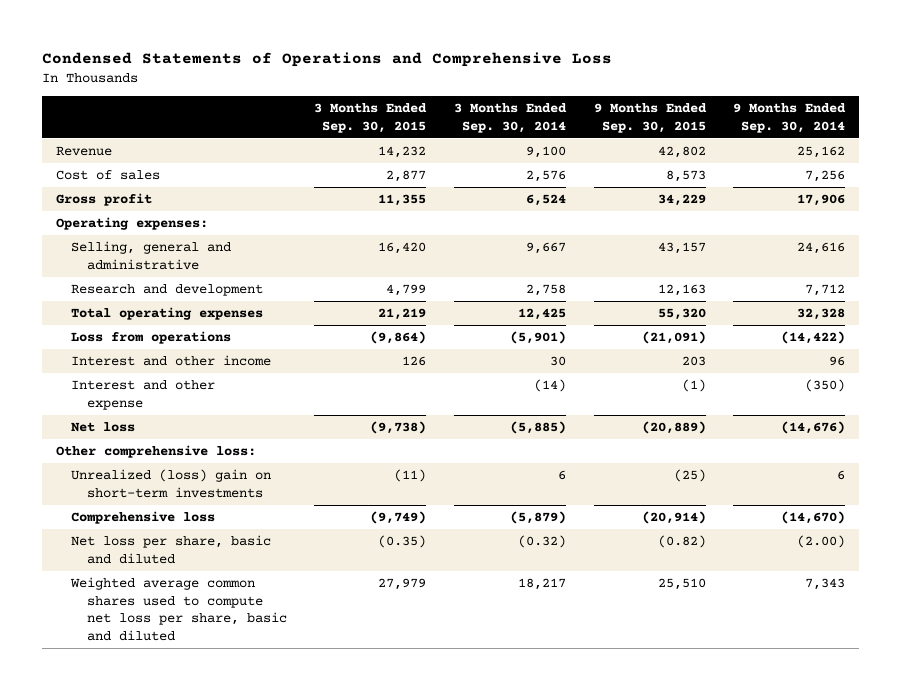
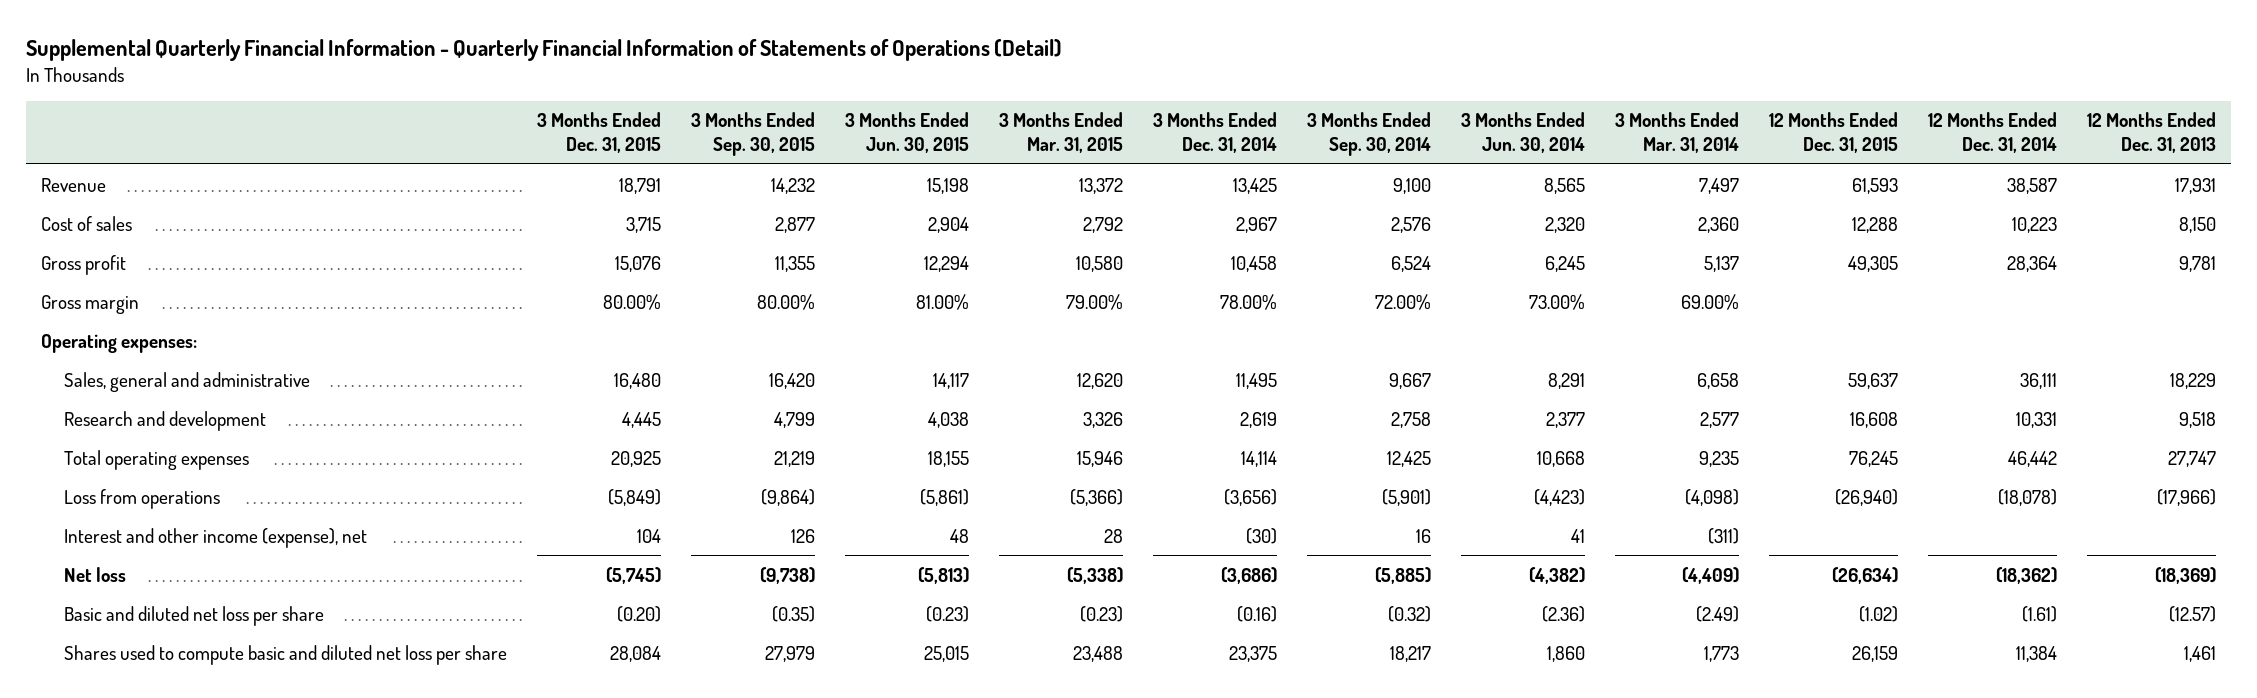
- Condensed Statements of Operations and Comprehensive Loss
+ Supplemental Quarterly Financial Information - Quarterly Financial Information of Statements of Operations (Detail)
- | 3 Months Ended Sep. 30, 2015 | 3 Months Ended Sep. 30, 2014 | 9 Months Ended Sep. 30, 2015 | 9 Months Ended Sep. 30, 2014
+ | 3 Months Ended Dec. 31, 2015 | 3 Months Ended Sep. 30, 2015 | 3 Months Ended Jun. 30, 2015 | 3 Months Ended Mar. 31, 2015 | 3 Months Ended Dec. 31, 2014 | 3 Months Ended Sep. 30, 2014 | 3 Months Ended Jun. 30, 2014 | 3 Months Ended Mar. 31, 2014 | 12 Months Ended Dec. 31, 2015 | 12 Months Ended Dec. 31, 2014 | 12 Months Ended Dec. 31, 2013
+ Gross margin | 80.00% | 80.00% | 81.00% | 79.00% | 78.00% | 72.00% | 73.00% | 69.00% | | |
- Selling, general and administrative | 16,420 | 9,667 | 43,157 | 24,616
+ Sales, general and administrative | 16,480 | 16,420 | 14,117 | 12,620 | 11,495 | 9,667 | 8,291 | 6,658 | 59,637 | 36,111 | 18,229
- Interest and other income | 126 | 30 | 203 | 96
- Interest and other expense | | (14) | (1) | (350)
+ Interest and other income (expense), net | 104 | 126 | 48 | 28 | (30) | 16 | 41 | (311) | | |
- Other comprehensive loss:
- Unrealized (loss) gain on short-term investments | (11) | 6 | (25) | 6
- Comprehensive loss | (9,749) | (5,879) | (20,914) | (14,670)
- Net loss per share, basic and diluted | (0.35) | (0.32) | (0.82) | (2.00)
- Weighted average common shares used to compute net loss per share, basic and diluted | 27,979 | 18,217 | 25,510 | 7,343
+ Basic and diluted net loss per share | (0.20) | (0.35) | (0.23) | (0.23) | (0.16) | (0.32) | (2.36) | (2.49) | (1.02) | (1.61) | (12.57)
+ Shares used to compute basic and diluted net loss per share | 28,084 | 27,979 | 25,015 | 23,488 | 23,375 | 18,217 | 1,860 | 1,773 | 26,159 | 11,384 | 1,461

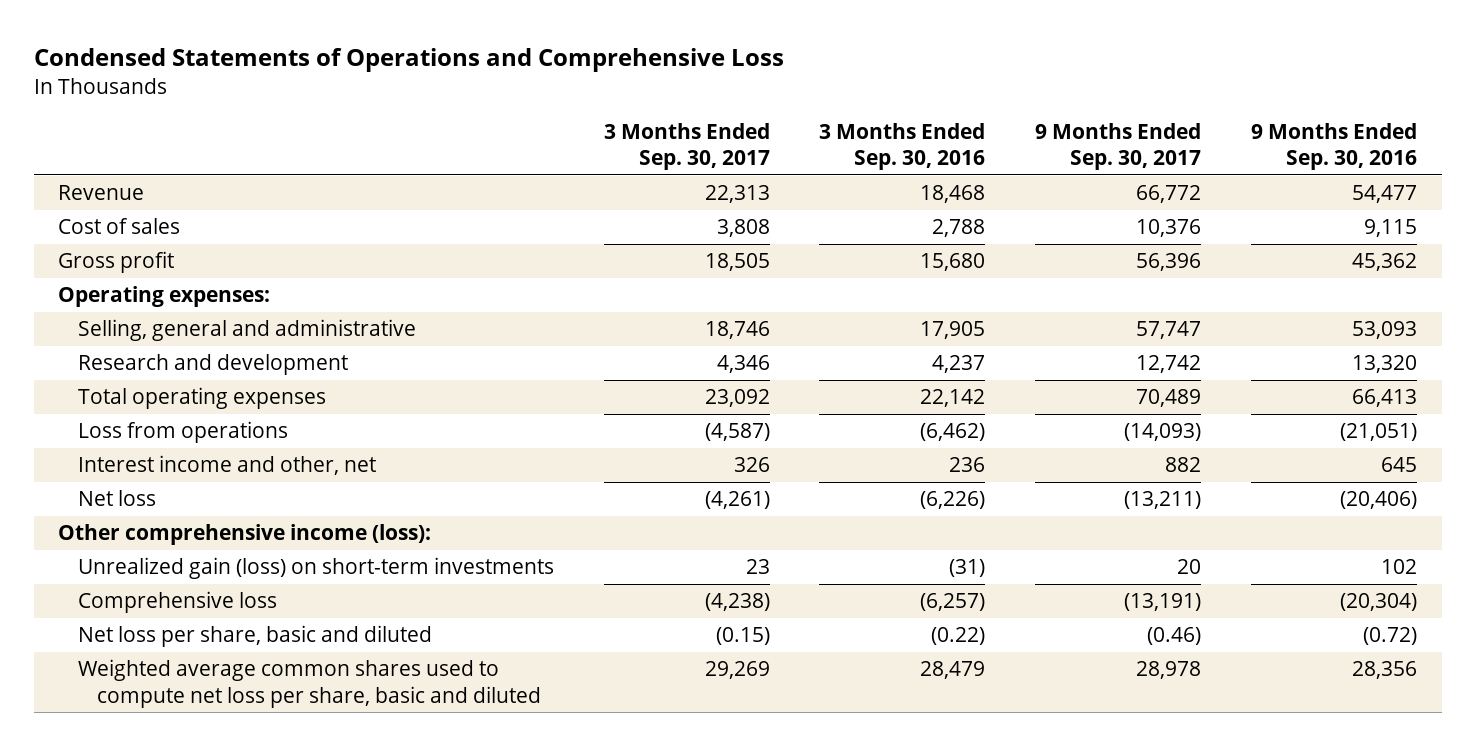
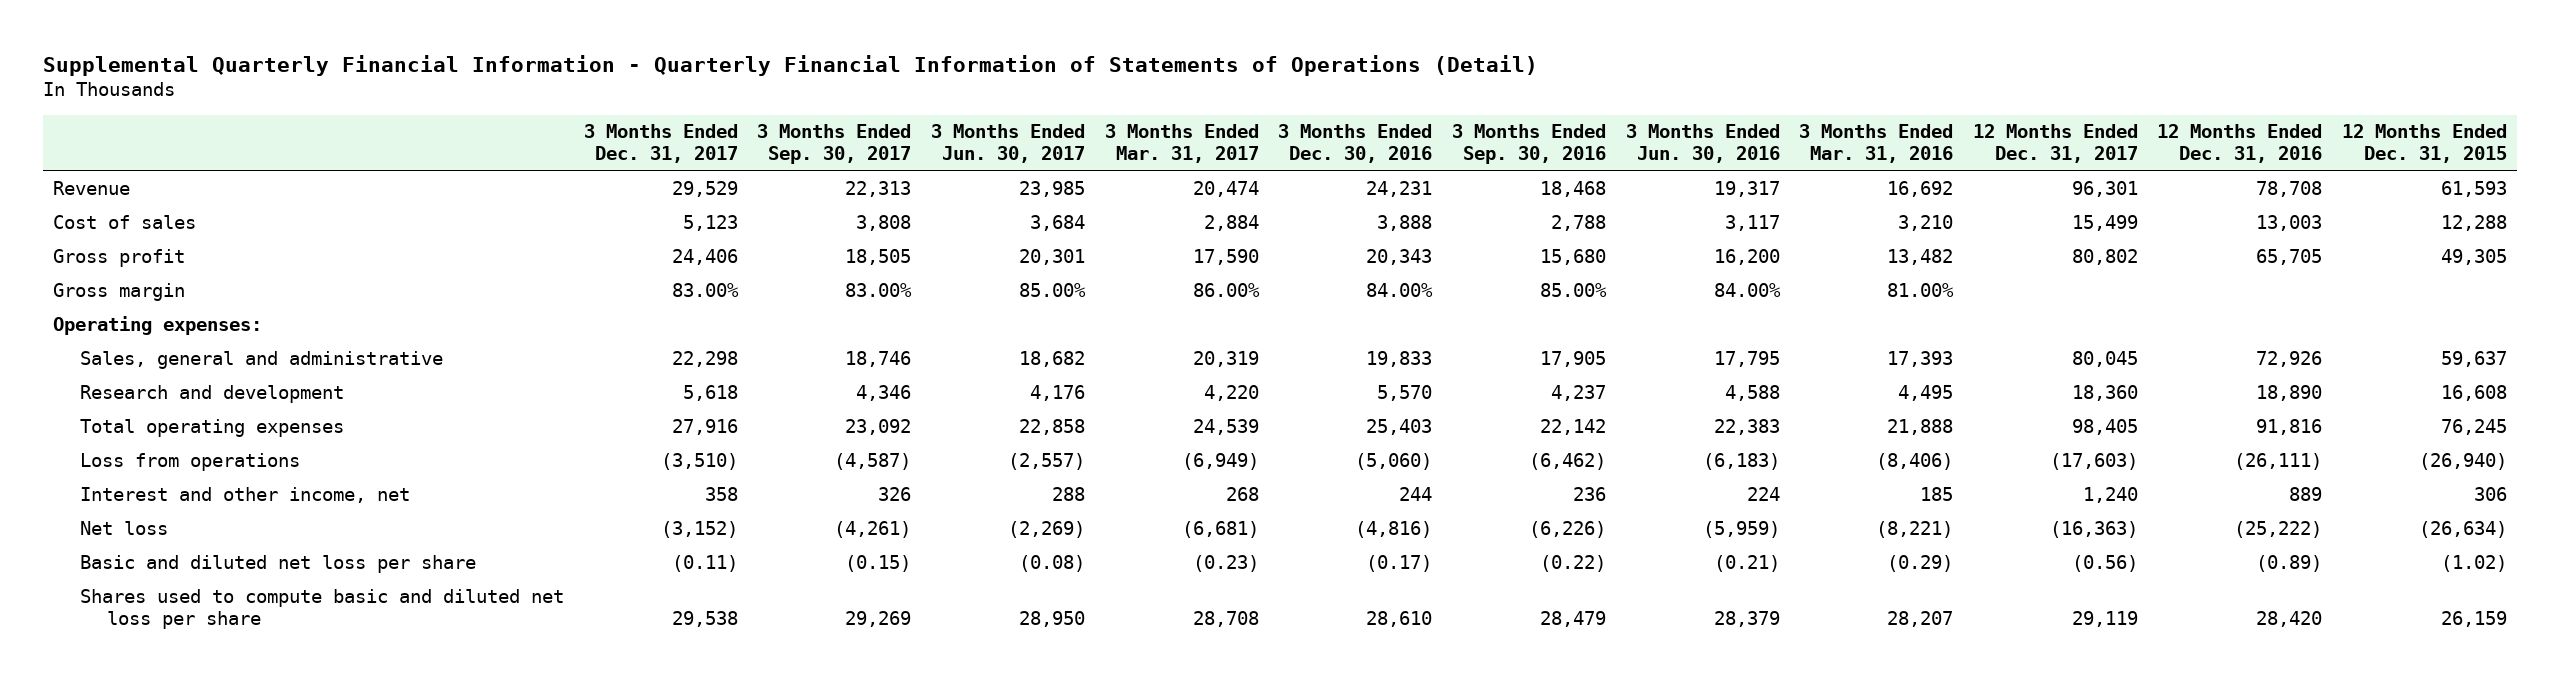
- Condensed Statements of Operations and Comprehensive Loss
+ Supplemental Quarterly Financial Information - Quarterly Financial Information of Statements of Operations (Detail)
- | 3 Months Ended Sep. 30, 2017 | 3 Months Ended Sep. 30, 2016 | 9 Months Ended Sep. 30, 2017 | 9 Months Ended Sep. 30, 2016
+ | 3 Months Ended Dec. 31, 2017 | 3 Months Ended Sep. 30, 2017 | 3 Months Ended Jun. 30, 2017 | 3 Months Ended Mar. 31, 2017 | 3 Months Ended Dec. 30, 2016 | 3 Months Ended Sep. 30, 2016 | 3 Months Ended Jun. 30, 2016 | 3 Months Ended Mar. 31, 2016 | 12 Months Ended Dec. 31, 2017 | 12 Months Ended Dec. 31, 2016 | 12 Months Ended Dec. 31, 2015
+ Gross margin | 83.00% | 83.00% | 85.00% | 86.00% | 84.00% | 85.00% | 84.00% | 81.00% | | |
- Selling, general and administrative | 18,746 | 17,905 | 57,747 | 53,093
+ Sales, general and administrative | 22,298 | 18,746 | 18,682 | 20,319 | 19,833 | 17,905 | 17,795 | 17,393 | 80,045 | 72,926 | 59,637
- Interest income and other, net | 326 | 236 | 882 | 645
+ Interest and other income, net | 358 | 326 | 288 | 268 | 244 | 236 | 224 | 185 | 1,240 | 889 | 306
- Other comprehensive income (loss):
- Unrealized gain (loss) on short-term investments | 23 | (31) | 20 | 102
- Comprehensive loss | (4,238) | (6,257) | (13,191) | (20,304)
- Net loss per share, basic and diluted | (0.15) | (0.22) | (0.46) | (0.72)
- Weighted average common shares used to compute net loss per share, basic and diluted | 29,269 | 28,479 | 28,978 | 28,356
+ Basic and diluted net loss per share | (0.11) | (0.15) | (0.08) | (0.23) | (0.17) | (0.22) | (0.21) | (0.29) | (0.56) | (0.89) | (1.02)
+ Shares used to compute basic and diluted net loss per share | 29,538 | 29,269 | 28,950 | 28,708 | 28,610 | 28,479 | 28,379 | 28,207 | 29,119 | 28,420 | 26,159

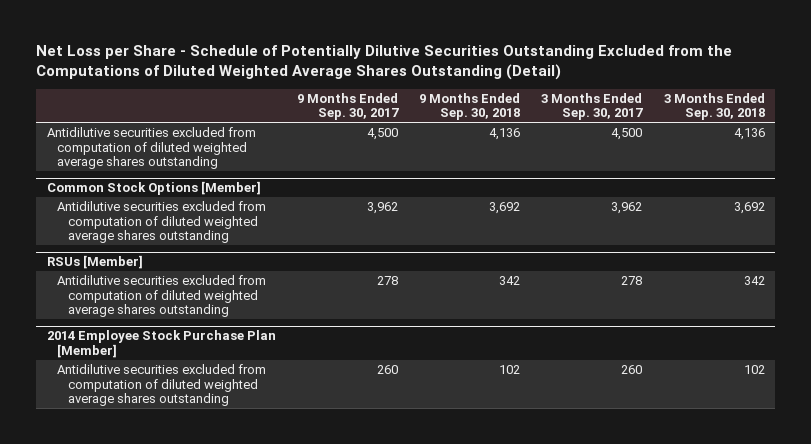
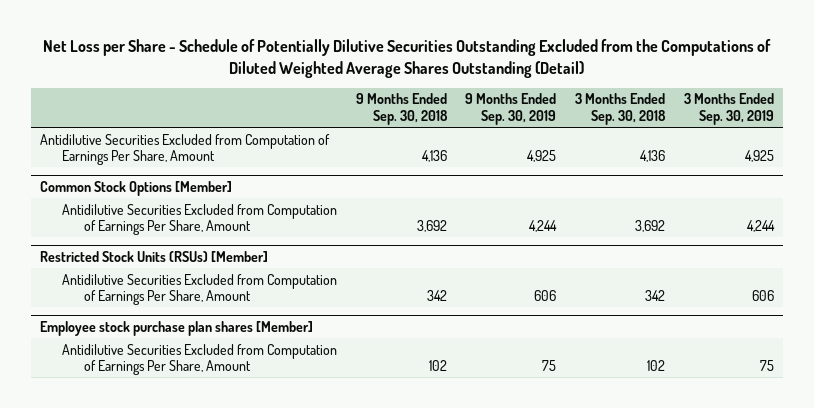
- | 9 Months Ended Sep. 30, 2017 | 9 Months Ended Sep. 30, 2018 | 3 Months Ended Sep. 30, 2017 | 3 Months Ended Sep. 30, 2018
+ | 9 Months Ended Sep. 30, 2018 | 9 Months Ended Sep. 30, 2019 | 3 Months Ended Sep. 30, 2018 | 3 Months Ended Sep. 30, 2019
- Antidilutive securities excluded from computation of diluted weighted average shares outstanding | 4,500 | 4,136 | 4,500 | 4,136
+ Antidilutive Securities Excluded from Computation of Earnings Per Share, Amount | 4,136 | 4,925 | 4,136 | 4,925
@ Common Stock Options [Member]
- Antidilutive securities excluded from computation of diluted weighted average shares outstanding | 3,962 | 3,692 | 3,962 | 3,692
- RSUs [Member]
- Antidilutive securities excluded from computation of diluted weighted average shares outstanding | 278 | 342 | 278 | 342
- 2014 Employee Stock Purchase Plan [Member]
- Antidilutive securities excluded from computation of diluted weighted average shares outstanding | 260 | 102 | 260 | 102
@ Common Stock Options [Member]
+ Antidilutive Securities Excluded from Computation of Earnings Per Share, Amount | 3,692 | 4,244 | 3,692 | 4,244
+ Restricted Stock Units (RSUs) [Member]
+ Antidilutive Securities Excluded from Computation of Earnings Per Share, Amount | 342 | 606 | 342 | 606
+ Employee stock purchase plan shares [Member]
+ Antidilutive Securities Excluded from Computation of Earnings Per Share, Amount | 102 | 75 | 102 | 75

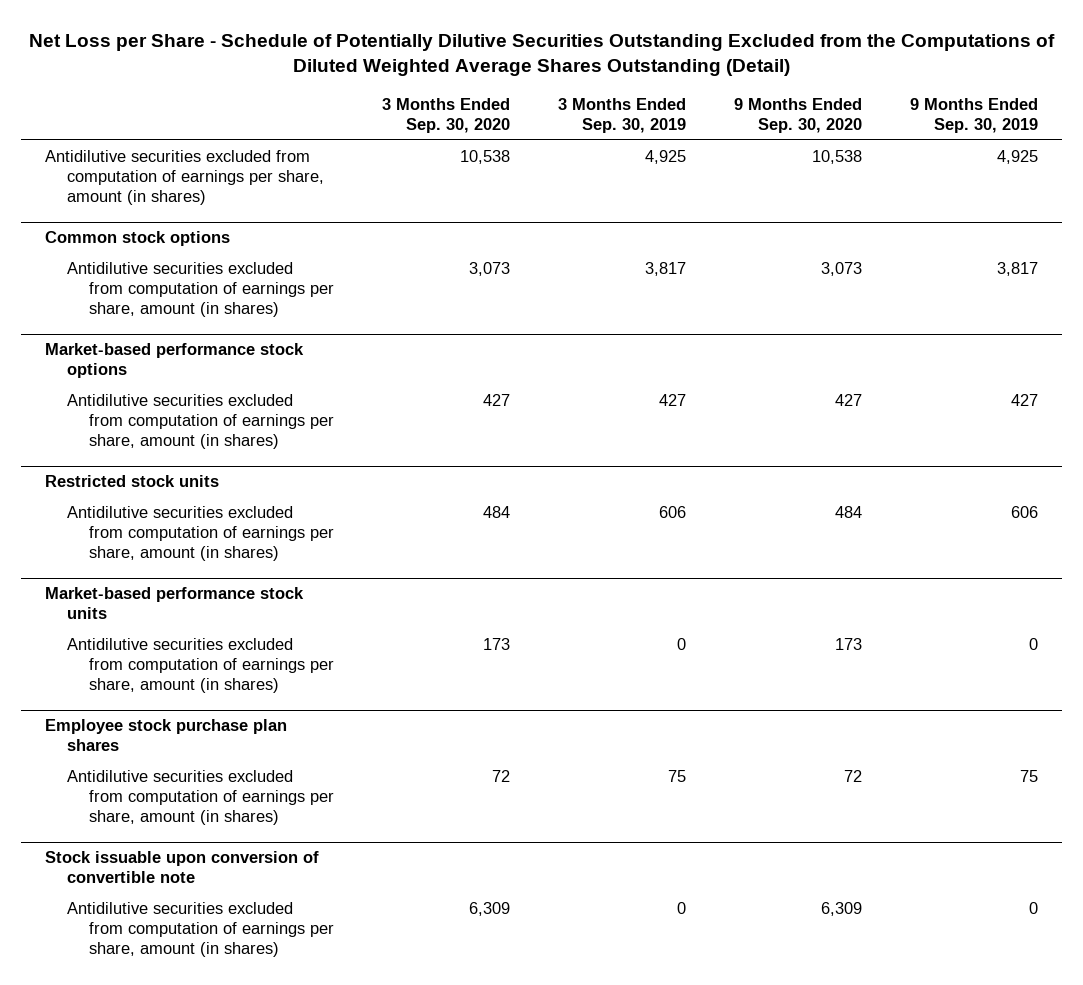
- | 9 Months Ended Sep. 30, 2018 | 9 Months Ended Sep. 30, 2019 | 3 Months Ended Sep. 30, 2018 | 3 Months Ended Sep. 30, 2019
+ | 3 Months Ended Sep. 30, 2020 | 3 Months Ended Sep. 30, 2019 | 9 Months Ended Sep. 30, 2020 | 9 Months Ended Sep. 30, 2019
- Antidilutive Securities Excluded from Computation of Earnings Per Share, Amount | 4,136 | 4,925 | 4,136 | 4,925
- Common Stock Options [Member]
- Antidilutive Securities Excluded from Computation of Earnings Per Share, Amount | 3,692 | 4,244 | 3,692 | 4,244
- Restricted Stock Units (RSUs) [Member]
- Antidilutive Securities Excluded from Computation of Earnings Per Share, Amount | 342 | 606 | 342 | 606
- Employee stock purchase plan shares [Member]
- Antidilutive Securities Excluded from Computation of Earnings Per Share, Amount | 102 | 75 | 102 | 75
+ Antidilutive securities excluded from computation of earnings per share, amount (in shares) | 10,538 | 4,925 | 10,538 | 4,925
+ Common stock options
+ Antidilutive securities excluded from computation of earnings per share, amount (in shares) | 3,073 | 3,817 | 3,073 | 3,817
+ Market-based performance stock options
+ Antidilutive securities excluded from computation of earnings per share, amount (in shares) | 427 | 427 | 427 | 427
+ Restricted stock units
+ Antidilutive securities excluded from computation of earnings per share, amount (in shares) | 484 | 606 | 484 | 606
+ Market-based performance stock units
+ Antidilutive securities excluded from computation of earnings per share, amount (in shares) | 173 | 0 | 173 | 0
+ Employee stock purchase plan shares
+ Antidilutive securities excluded from computation of earnings per share, amount (in shares) | 72 | 75 | 72 | 75
+ Stock issuable upon conversion of convertible note
+ Antidilutive securities excluded from computation of earnings per share, amount (in shares) | 6,309 | 0 | 6,309 | 0

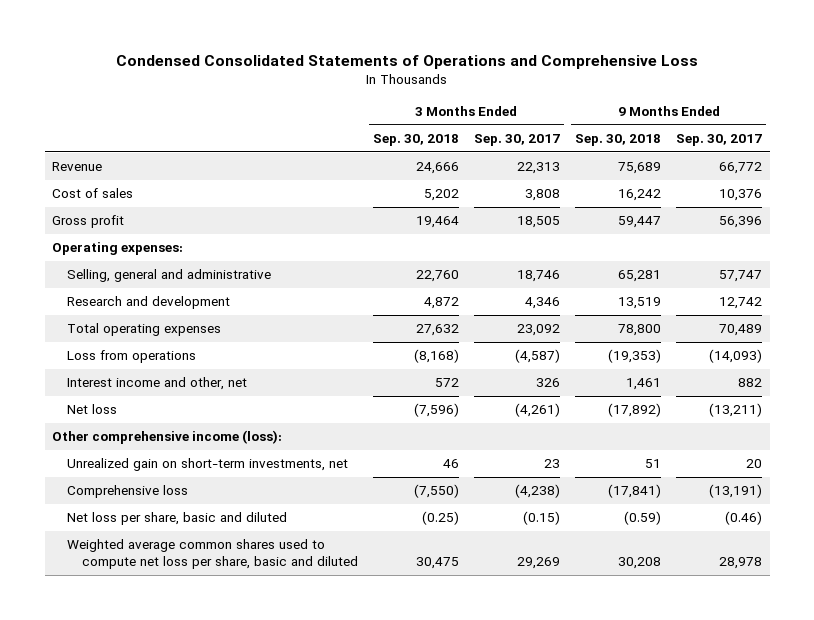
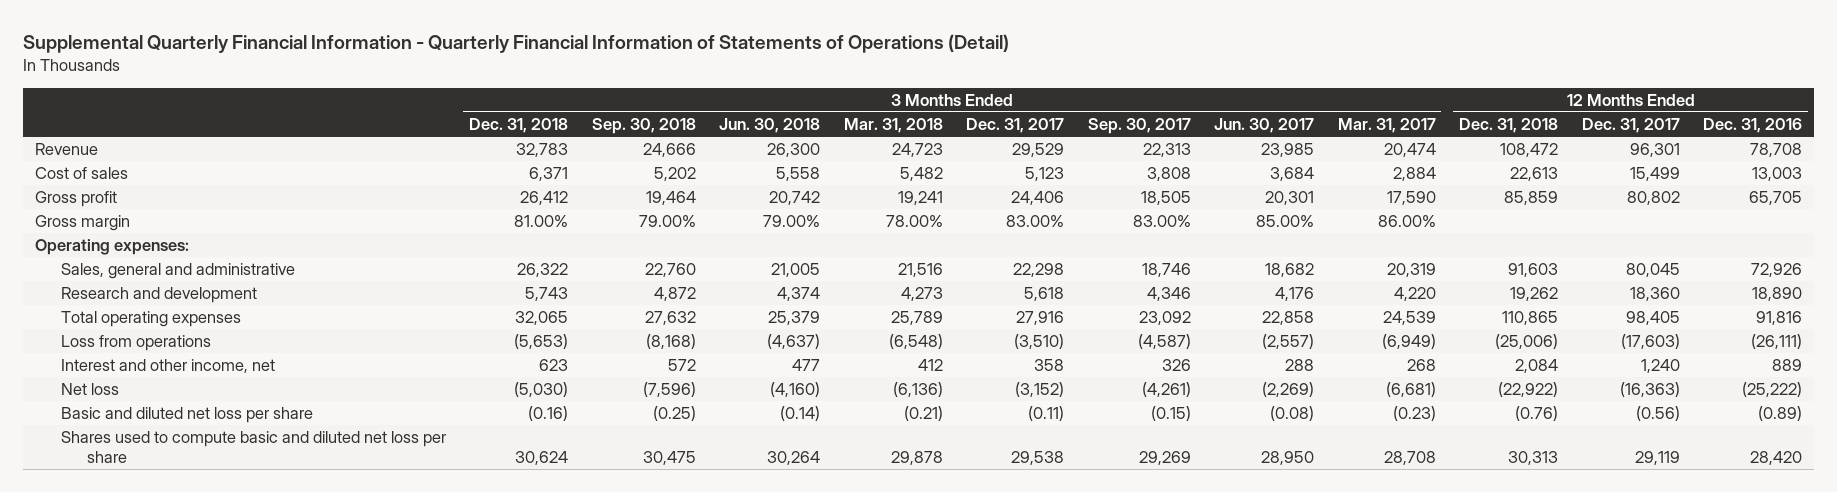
- Condensed Consolidated Statements of Operations and Comprehensive Loss
+ Supplemental Quarterly Financial Information - Quarterly Financial Information of Statements of Operations (Detail)
- | 3 Months Ended Sep. 30, 2018 | 3 Months Ended Sep. 30, 2017 | 9 Months Ended Sep. 30, 2018 | 9 Months Ended Sep. 30, 2017
+ | 3 Months Ended Dec. 31, 2018 | 3 Months Ended Sep. 30, 2018 | 3 Months Ended Jun. 30, 2018 | 3 Months Ended Mar. 31, 2018 | 3 Months Ended Dec. 31, 2017 | 3 Months Ended Sep. 30, 2017 | 3 Months Ended Jun. 30, 2017 | 3 Months Ended Mar. 31, 2017 | 12 Months Ended Dec. 31, 2018 | 12 Months Ended Dec. 31, 2017 | 12 Months Ended Dec. 31, 2016
+ Gross margin | 81.00% | 79.00% | 79.00% | 78.00% | 83.00% | 83.00% | 85.00% | 86.00% | | |
- Selling, general and administrative | 22,760 | 18,746 | 65,281 | 57,747
+ Sales, general and administrative | 26,322 | 22,760 | 21,005 | 21,516 | 22,298 | 18,746 | 18,682 | 20,319 | 91,603 | 80,045 | 72,926
- Interest income and other, net | 572 | 326 | 1,461 | 882
+ Interest and other income, net | 623 | 572 | 477 | 412 | 358 | 326 | 288 | 268 | 2,084 | 1,240 | 889
- Other comprehensive income (loss):
- Unrealized gain on short-term investments, net | 46 | 23 | 51 | 20
- Comprehensive loss | (7,550) | (4,238) | (17,841) | (13,191)
- Net loss per share, basic and diluted | (0.25) | (0.15) | (0.59) | (0.46)
- Weighted average common shares used to compute net loss per share, basic and diluted | 30,475 | 29,269 | 30,208 | 28,978
+ Basic and diluted net loss per share | (0.16) | (0.25) | (0.14) | (0.21) | (0.11) | (0.15) | (0.08) | (0.23) | (0.76) | (0.56) | (0.89)
+ Shares used to compute basic and diluted net loss per share | 30,624 | 30,475 | 30,264 | 29,878 | 29,538 | 29,269 | 28,950 | 28,708 | 30,313 | 29,119 | 28,420

